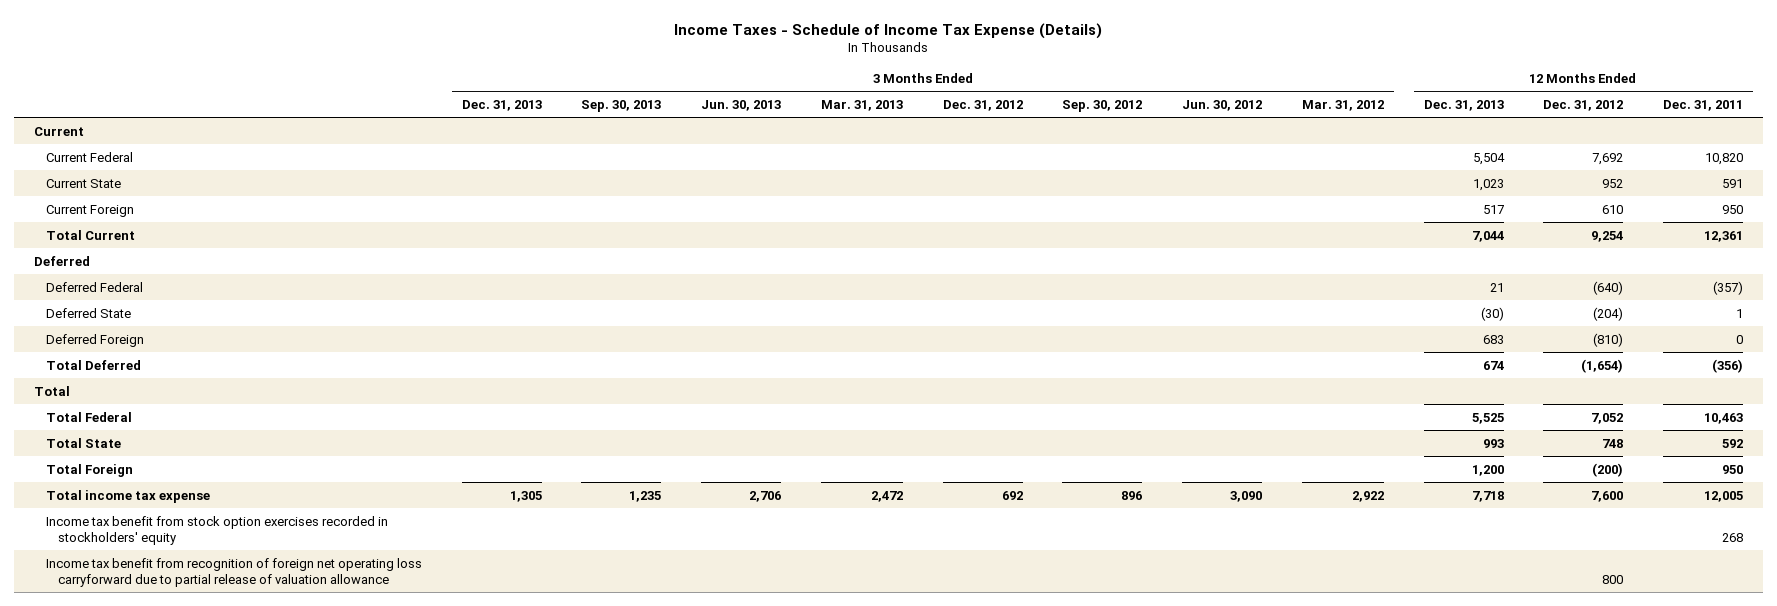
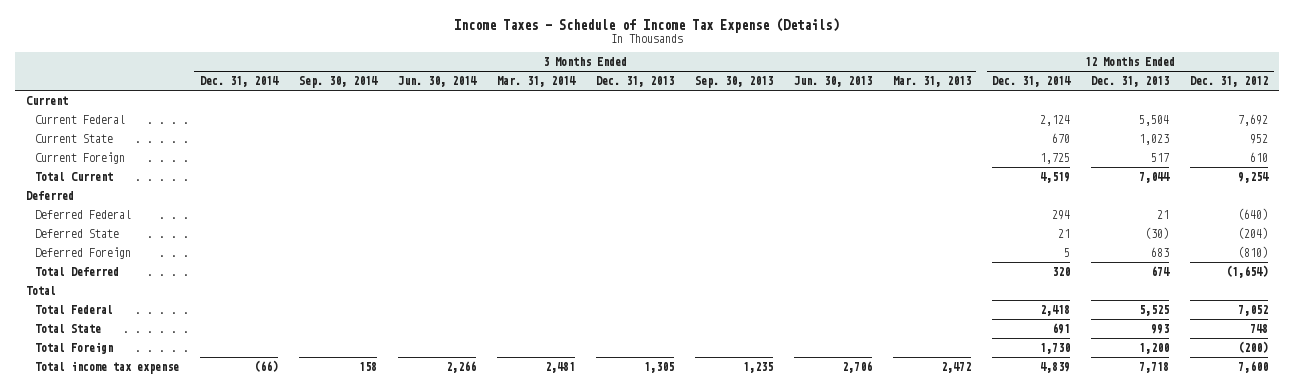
- | 3 Months Ended Dec. 31, 2013 | 3 Months Ended Sep. 30, 2013 | 3 Months Ended Jun. 30, 2013 | 3 Months Ended Mar. 31, 2013 | 3 Months Ended Dec. 31, 2012 | 3 Months Ended Sep. 30, 2012 | 3 Months Ended Jun. 30, 2012 | 3 Months Ended Mar. 31, 2012 | 12 Months Ended Dec. 31, 2013 | 12 Months Ended Dec. 31, 2012 | 12 Months Ended Dec. 31, 2011
+ | 3 Months Ended Dec. 31, 2014 | 3 Months Ended Sep. 30, 2014 | 3 Months Ended Jun. 30, 2014 | 3 Months Ended Mar. 31, 2014 | 3 Months Ended Dec. 31, 2013 | 3 Months Ended Sep. 30, 2013 | 3 Months Ended Jun. 30, 2013 | 3 Months Ended Mar. 31, 2013 | 12 Months Ended Dec. 31, 2014 | 12 Months Ended Dec. 31, 2013 | 12 Months Ended Dec. 31, 2012
- Income tax benefit from stock option exercises recorded in stockholders' equity | | | | | | | | | | | 268
- Income tax benefit from recognition of foreign net operating loss carryforward due to partial release of valuation allowance | | | | | | | | | | 800 |

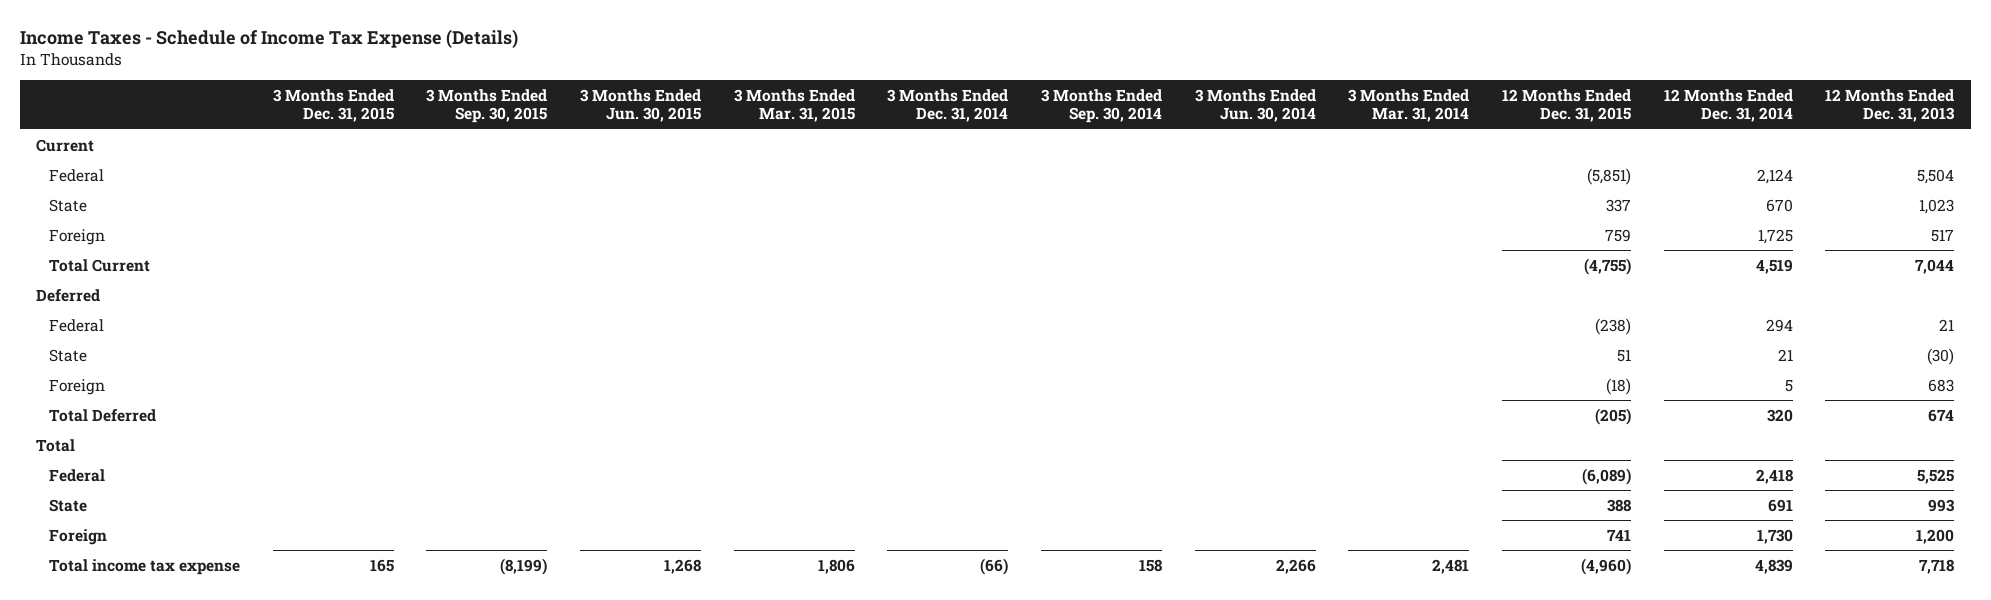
- | 3 Months Ended Dec. 31, 2014 | 3 Months Ended Sep. 30, 2014 | 3 Months Ended Jun. 30, 2014 | 3 Months Ended Mar. 31, 2014 | 3 Months Ended Dec. 31, 2013 | 3 Months Ended Sep. 30, 2013 | 3 Months Ended Jun. 30, 2013 | 3 Months Ended Mar. 31, 2013 | 12 Months Ended Dec. 31, 2014 | 12 Months Ended Dec. 31, 2013 | 12 Months Ended Dec. 31, 2012
+ | 3 Months Ended Dec. 31, 2015 | 3 Months Ended Sep. 30, 2015 | 3 Months Ended Jun. 30, 2015 | 3 Months Ended Mar. 31, 2015 | 3 Months Ended Dec. 31, 2014 | 3 Months Ended Sep. 30, 2014 | 3 Months Ended Jun. 30, 2014 | 3 Months Ended Mar. 31, 2014 | 12 Months Ended Dec. 31, 2015 | 12 Months Ended Dec. 31, 2014 | 12 Months Ended Dec. 31, 2013
- Current Federal | | | | | | | | | 2,124 | 5,504 | 7,692
- Current State | | | | | | | | | 670 | 1,023 | 952
- Current Foreign | | | | | | | | | 1,725 | 517 | 610
+ Federal | | | | | | | | | (5,851) | 2,124 | 5,504
+ State | | | | | | | | | 337 | 670 | 1,023
+ Foreign | | | | | | | | | 759 | 1,725 | 517
- Deferred Federal | | | | | | | | | 294 | 21 | (640)
- Deferred State | | | | | | | | | 21 | (30) | (204)
- Deferred Foreign | | | | | | | | | 5 | 683 | (810)
+ Federal | | | | | | | | | (238) | 294 | 21
+ State | | | | | | | | | 51 | 21 | (30)
+ Foreign | | | | | | | | | (18) | 5 | 683
- Total Federal | | | | | | | | | 2,418 | 5,525 | 7,052
- Total State | | | | | | | | | 691 | 993 | 748
- Total Foreign | | | | | | | | | 1,730 | 1,200 | (200)
+ Federal | | | | | | | | | (6,089) | 2,418 | 5,525
+ State | | | | | | | | | 388 | 691 | 993
+ Foreign | | | | | | | | | 741 | 1,730 | 1,200

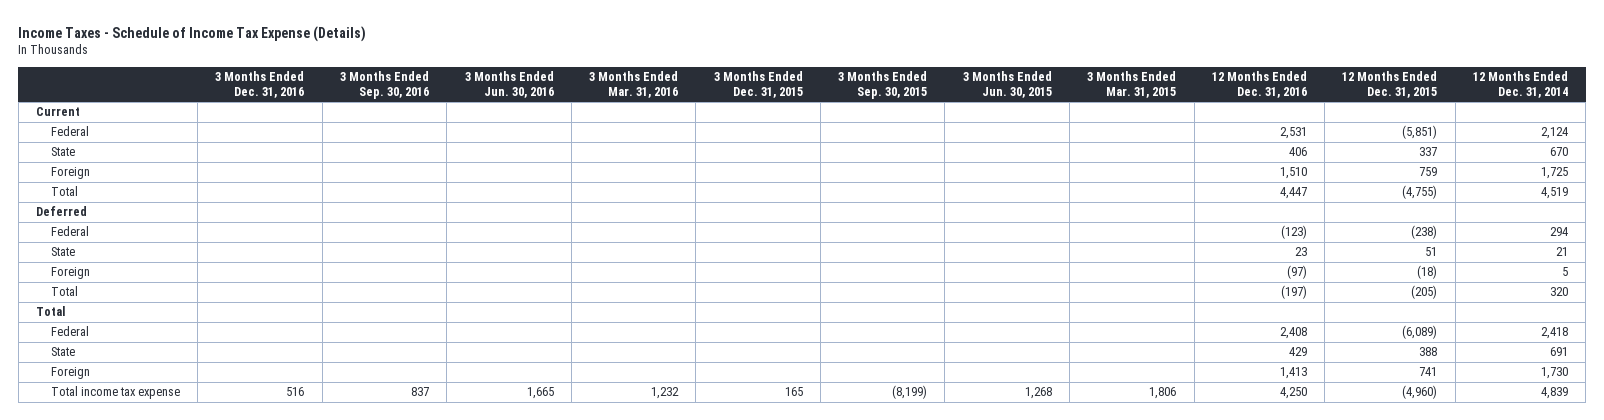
- | 3 Months Ended Dec. 31, 2015 | 3 Months Ended Sep. 30, 2015 | 3 Months Ended Jun. 30, 2015 | 3 Months Ended Mar. 31, 2015 | 3 Months Ended Dec. 31, 2014 | 3 Months Ended Sep. 30, 2014 | 3 Months Ended Jun. 30, 2014 | 3 Months Ended Mar. 31, 2014 | 12 Months Ended Dec. 31, 2015 | 12 Months Ended Dec. 31, 2014 | 12 Months Ended Dec. 31, 2013
+ | 3 Months Ended Dec. 31, 2016 | 3 Months Ended Sep. 30, 2016 | 3 Months Ended Jun. 30, 2016 | 3 Months Ended Mar. 31, 2016 | 3 Months Ended Dec. 31, 2015 | 3 Months Ended Sep. 30, 2015 | 3 Months Ended Jun. 30, 2015 | 3 Months Ended Mar. 31, 2015 | 12 Months Ended Dec. 31, 2016 | 12 Months Ended Dec. 31, 2015 | 12 Months Ended Dec. 31, 2014
- Total Current | | | | | | | | | (4,755) | 4,519 | 7,044
+ Total | | | | | | | | | 4,447 | (4,755) | 4,519
- Total Deferred | | | | | | | | | (205) | 320 | 674
+ Total | | | | | | | | | (197) | (205) | 320

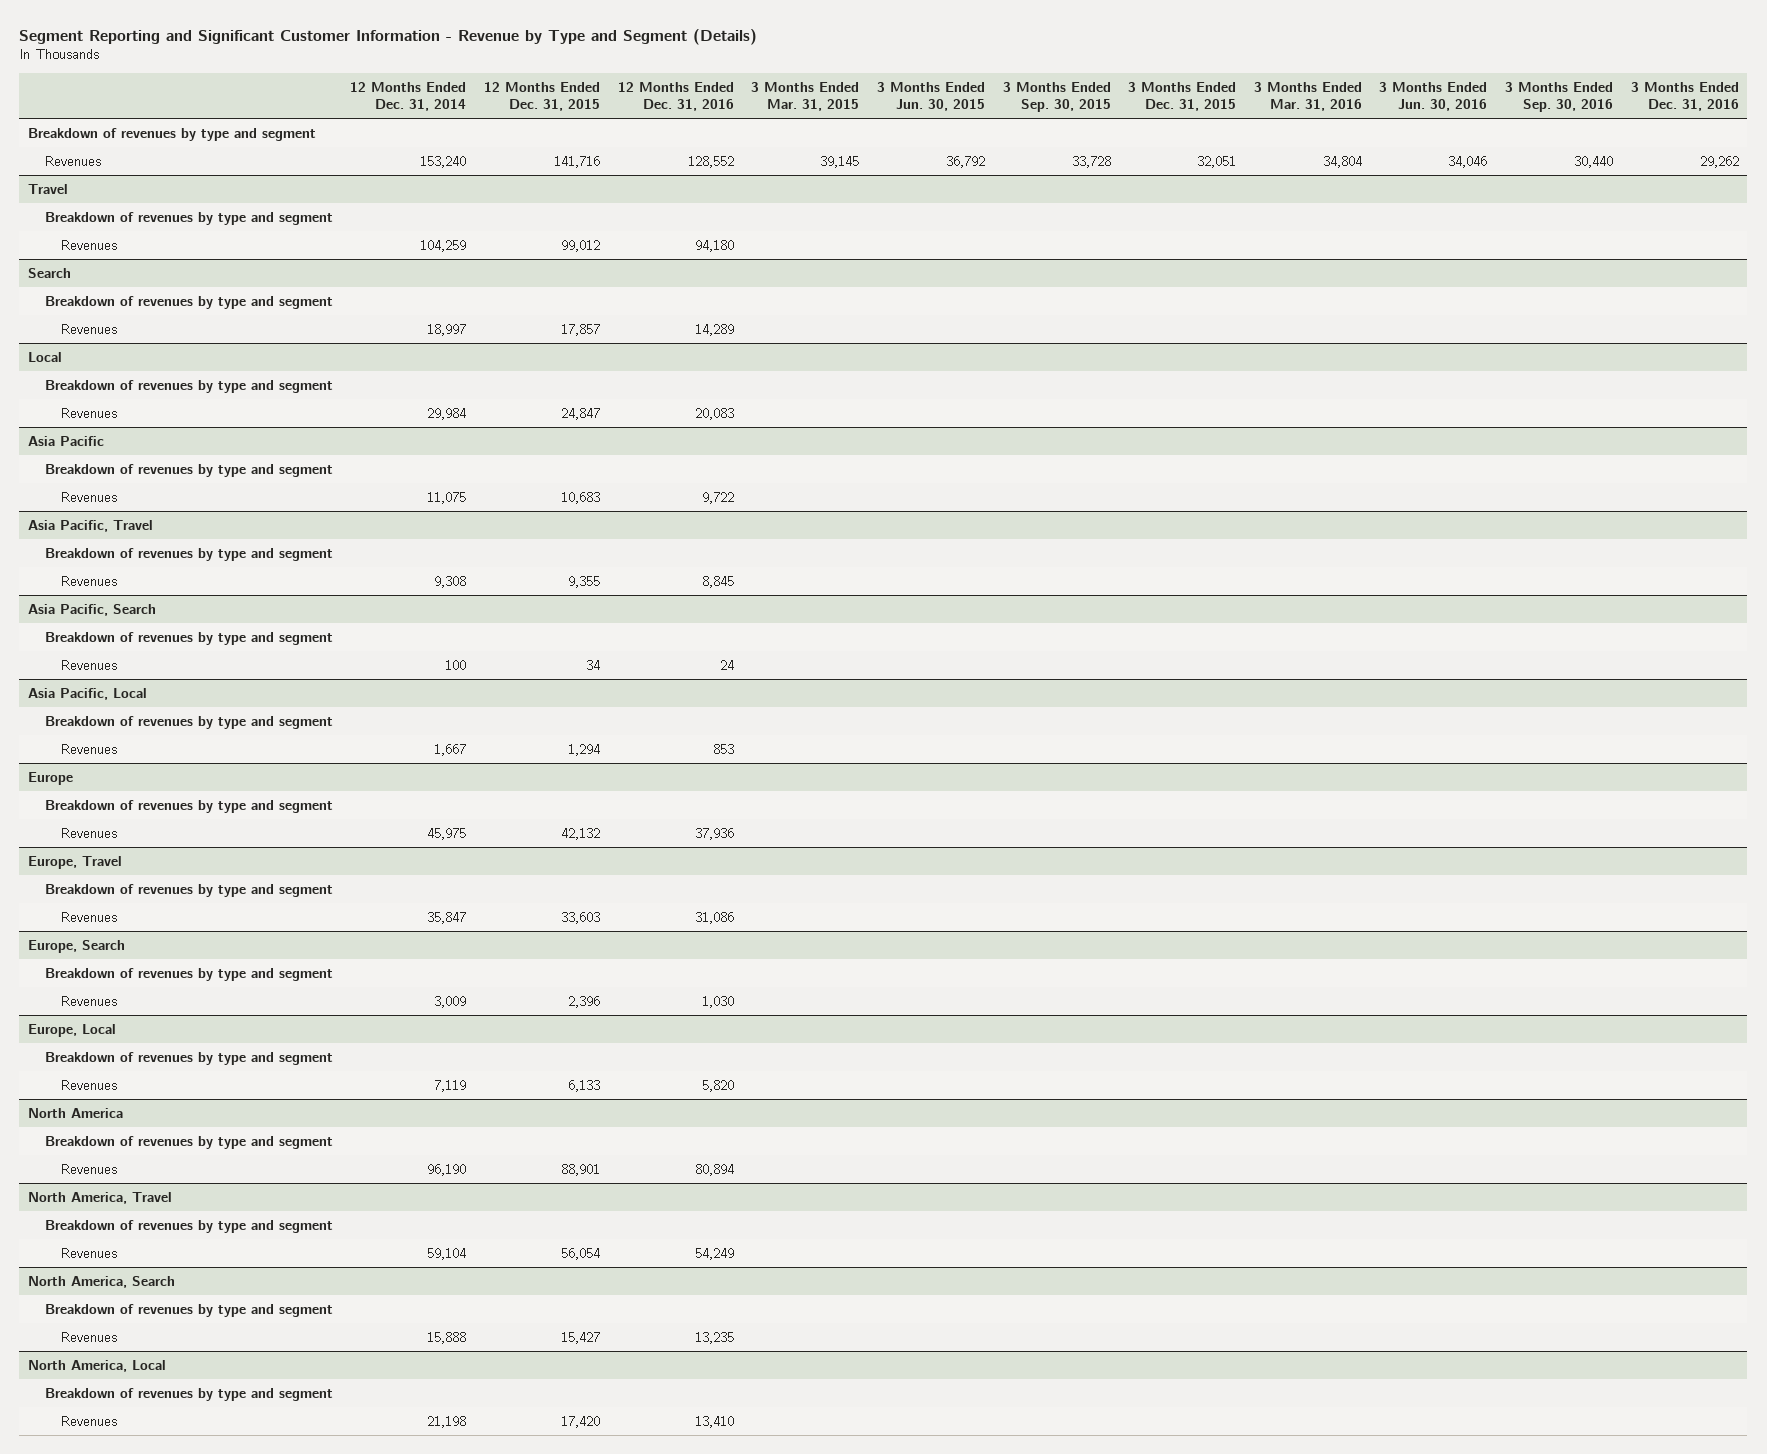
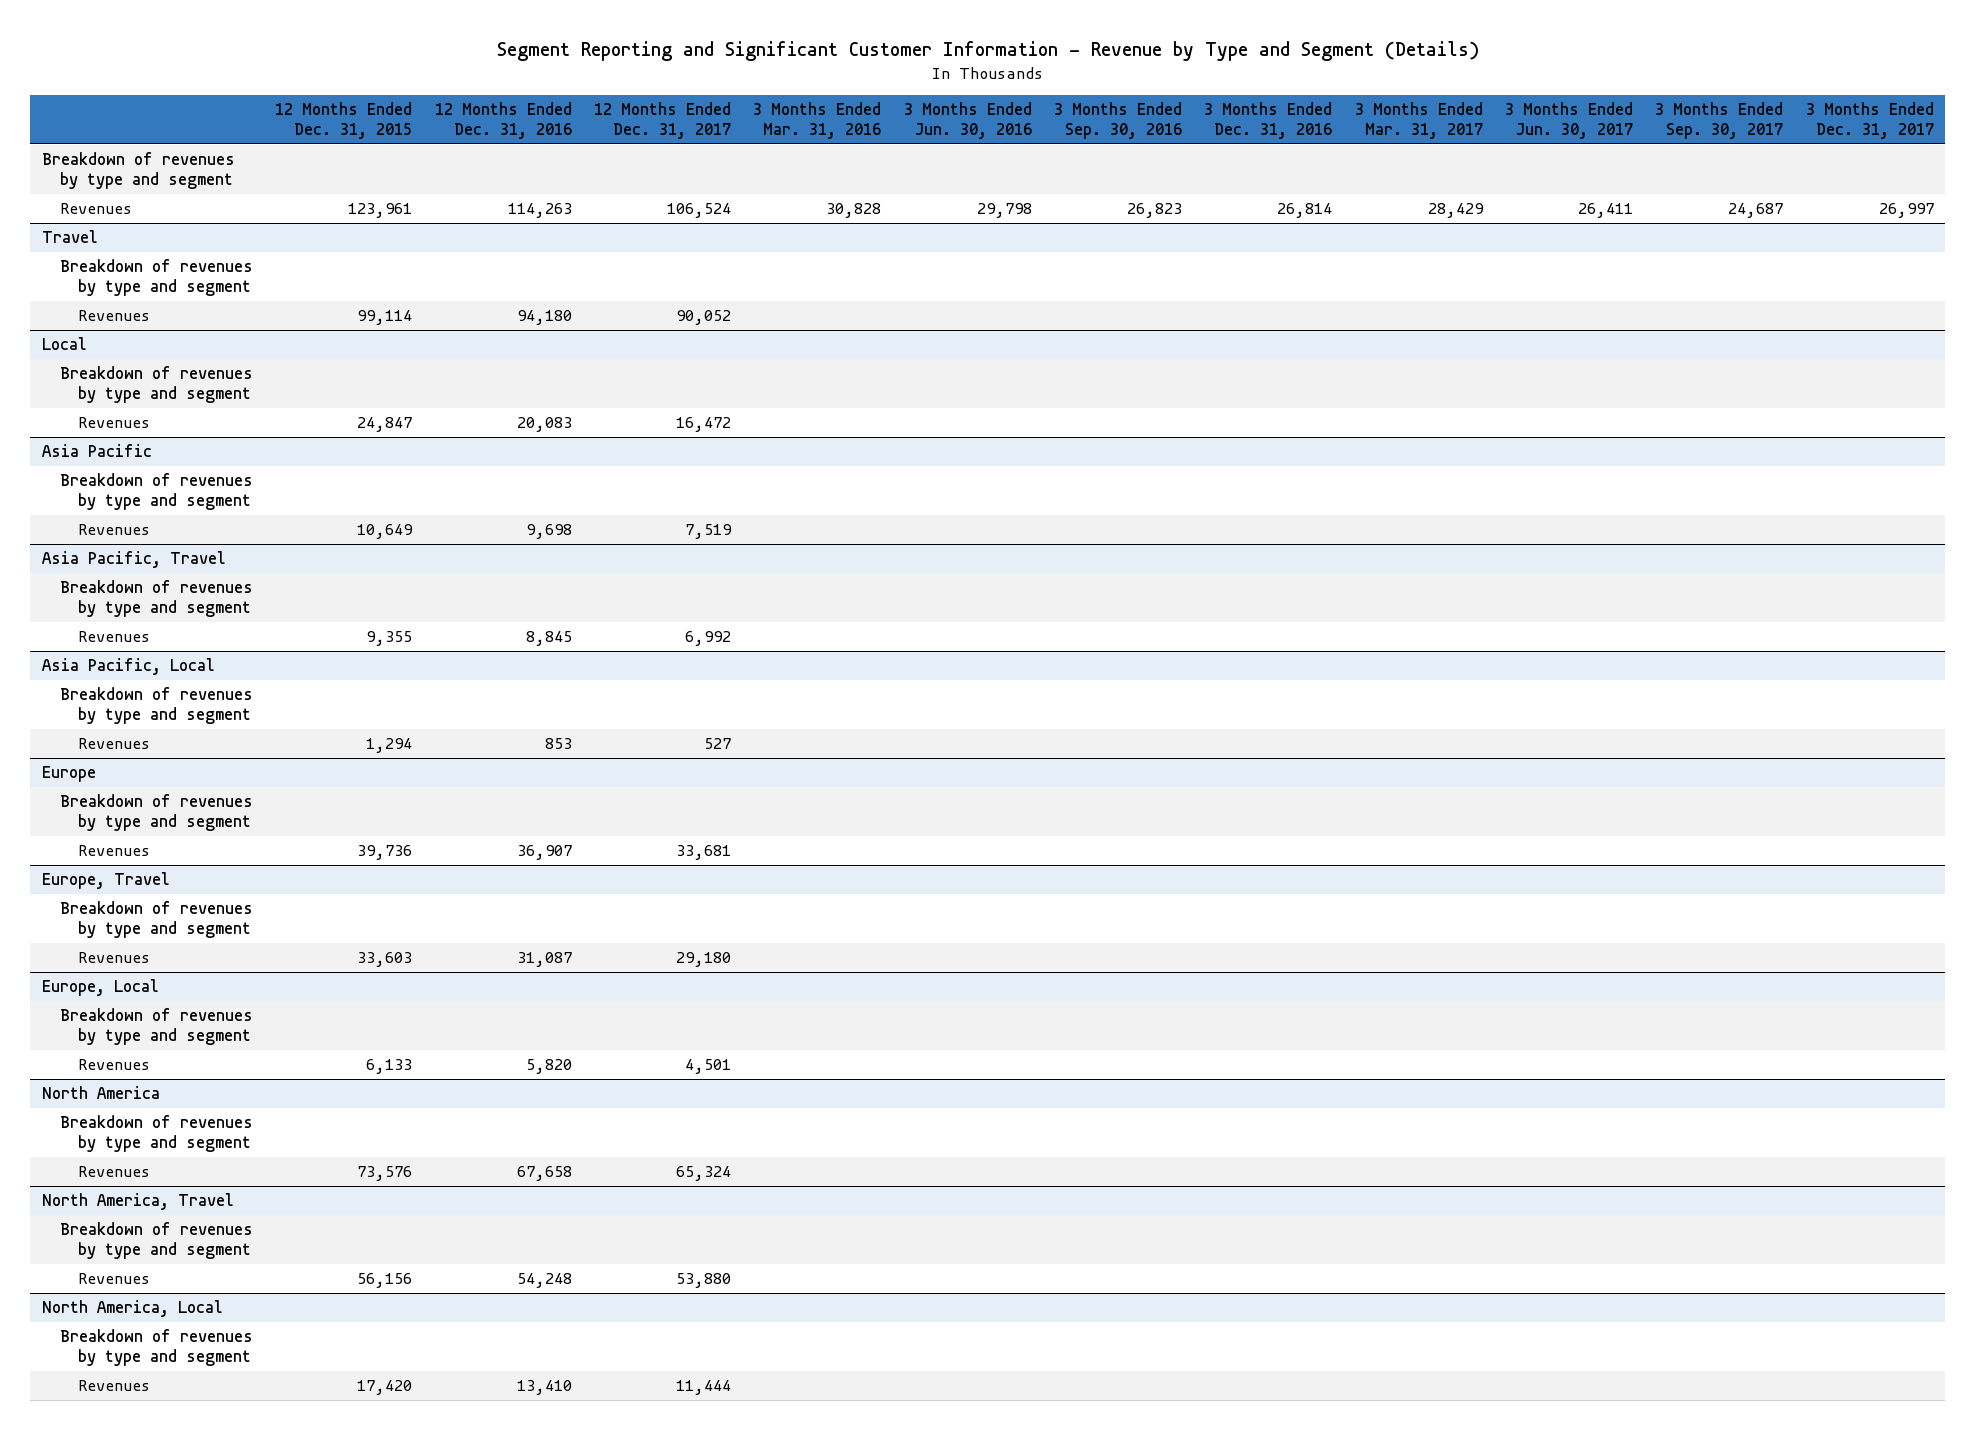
- | 12 Months Ended Dec. 31, 2014 | 12 Months Ended Dec. 31, 2015 | 12 Months Ended Dec. 31, 2016 | 3 Months Ended Mar. 31, 2015 | 3 Months Ended Jun. 30, 2015 | 3 Months Ended Sep. 30, 2015 | 3 Months Ended Dec. 31, 2015 | 3 Months Ended Mar. 31, 2016 | 3 Months Ended Jun. 30, 2016 | 3 Months Ended Sep. 30, 2016 | 3 Months Ended Dec. 31, 2016
+ | 12 Months Ended Dec. 31, 2015 | 12 Months Ended Dec. 31, 2016 | 12 Months Ended Dec. 31, 2017 | 3 Months Ended Mar. 31, 2016 | 3 Months Ended Jun. 30, 2016 | 3 Months Ended Sep. 30, 2016 | 3 Months Ended Dec. 31, 2016 | 3 Months Ended Mar. 31, 2017 | 3 Months Ended Jun. 30, 2017 | 3 Months Ended Sep. 30, 2017 | 3 Months Ended Dec. 31, 2017
- Revenues | 153,240 | 141,716 | 128,552 | 39,145 | 36,792 | 33,728 | 32,051 | 34,804 | 34,046 | 30,440 | 29,262
+ Revenues | 123,961 | 114,263 | 106,524 | 30,828 | 29,798 | 26,823 | 26,814 | 28,429 | 26,411 | 24,687 | 26,997
@ Travel
- Revenues | 104,259 | 99,012 | 94,180 | | | | | | | |
- Search
- Breakdown of revenues by type and segment
- Revenues | 18,997 | 17,857 | 14,289 | | | | | | | |
@ Travel
+ Revenues | 99,114 | 94,180 | 90,052 | | | | | | | |
@ Asia Pacific
- Revenues | 11,075 | 10,683 | 9,722 | | | | | | | |
+ Revenues | 10,649 | 9,698 | 7,519 | | | | | | | |
- Asia Pacific, Search
- Breakdown of revenues by type and segment
- Revenues | 100 | 34 | 24 | | | | | | | |
@ Europe
- Revenues | 45,975 | 42,132 | 37,936 | | | | | | | |
+ Revenues | 39,736 | 36,907 | 33,681 | | | | | | | |
@ Europe, Travel
- Revenues | 35,847 | 33,603 | 31,086 | | | | | | | |
- Europe, Search
- Breakdown of revenues by type and segment
- Revenues | 3,009 | 2,396 | 1,030 | | | | | | | |
@ Europe, Travel
+ Revenues | 33,603 | 31,087 | 29,180 | | | | | | | |
@ North America
- Revenues | 96,190 | 88,901 | 80,894 | | | | | | | |
+ Revenues | 73,576 | 67,658 | 65,324 | | | | | | | |
@ North America, Travel
- Revenues | 59,104 | 56,054 | 54,249 | | | | | | | |
- North America, Search
- Breakdown of revenues by type and segment
- Revenues | 15,888 | 15,427 | 13,235 | | | | | | | |
@ North America, Travel
+ Revenues | 56,156 | 54,248 | 53,880 | | | | | | | |

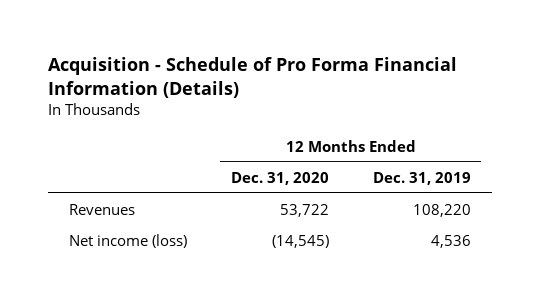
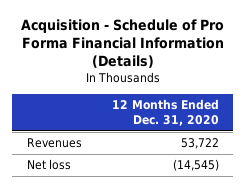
- | 12 Months Ended Dec. 31, 2020 | 12 Months Ended Dec. 31, 2019
+ | 12 Months Ended Dec. 31, 2020
- Net income (loss) | (14,545) | 4,536
+ Net loss | (14,545)

